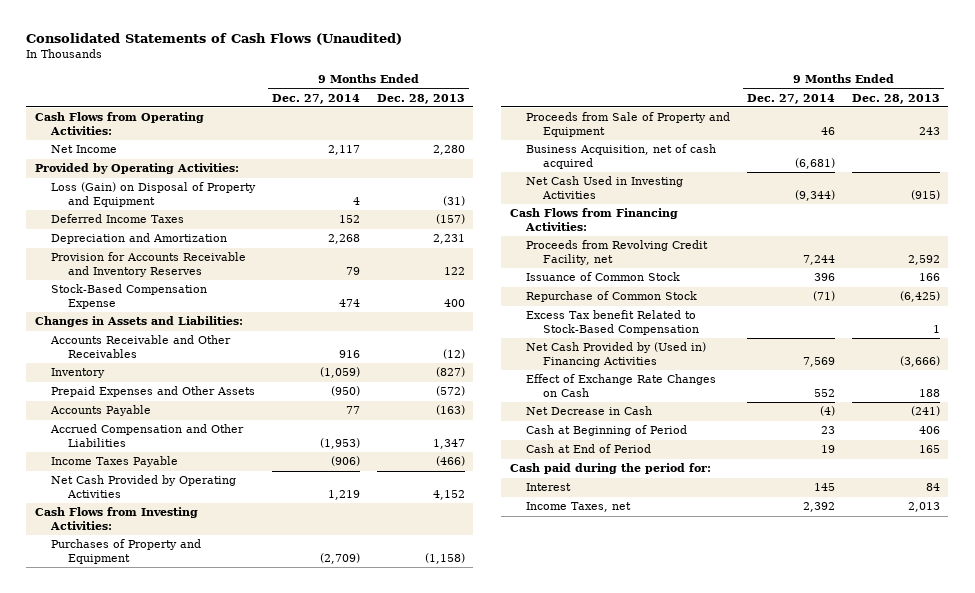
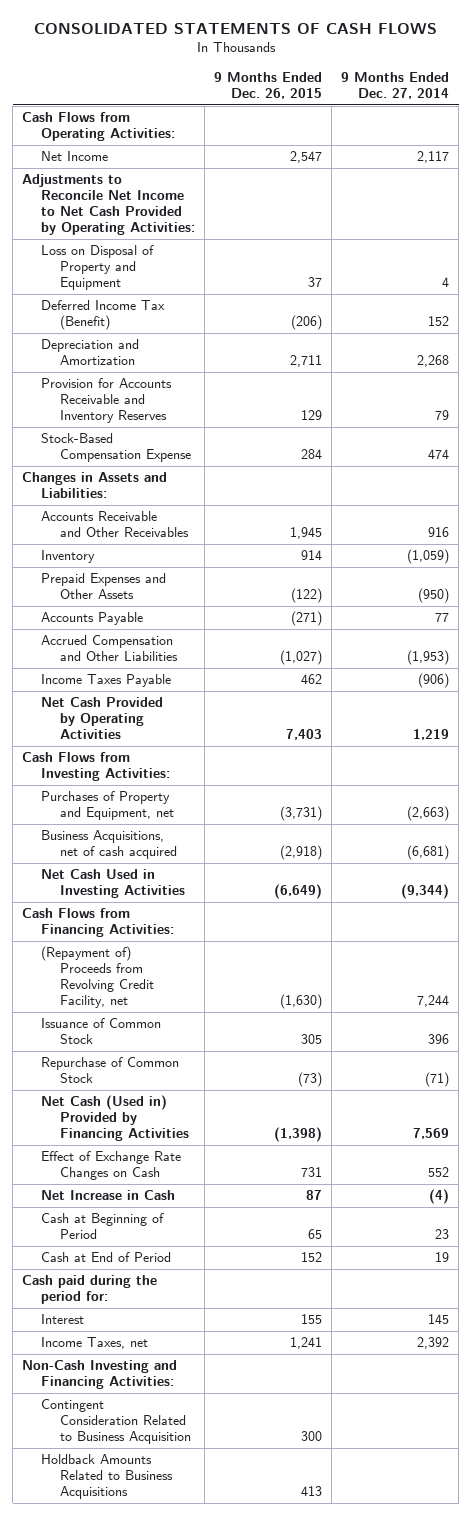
- Consolidated Statements of Cash Flows (Unaudited)
+ CONSOLIDATED STATEMENTS OF CASH FLOWS
- | 9 Months Ended Dec. 27, 2014 | 9 Months Ended Dec. 28, 2013
+ | 9 Months Ended Dec. 26, 2015 | 9 Months Ended Dec. 27, 2014
- Provided by Operating Activities:
- Loss (Gain) on Disposal of Property and Equipment | 4 | (31)
- Deferred Income Taxes | 152 | (157)
+ Adjustments to Reconcile Net Income to Net Cash Provided by Operating Activities:
+ Loss on Disposal of Property and Equipment | 37 | 4
+ Deferred Income Tax (Benefit) | (206) | 152
- Purchases of Property and Equipment | (2,709) | (1,158)
- Proceeds from Sale of Property and Equipment | 46 | 243
- Business Acquisition, net of cash acquired | (6,681) |
+ Purchases of Property and Equipment, net | (3,731) | (2,663)
+ Business Acquisitions, net of cash acquired | (2,918) | (6,681)
- Proceeds from Revolving Credit Facility, net | 7,244 | 2,592
+ (Repayment of) Proceeds from Revolving Credit Facility, net | (1,630) | 7,244
- Excess Tax benefit Related to Stock-Based Compensation | | 1
- Net Cash Provided by (Used in) Financing Activities | 7,569 | (3,666)
+ Net Cash (Used in) Provided by Financing Activities | (1,398) | 7,569
- Net Decrease in Cash | (4) | (241)
+ Net Increase in Cash | 87 | (4)
+ Non-Cash Investing and Financing Activities:
+ Contingent Consideration Related to Business Acquisition | 300 |
+ Holdback Amounts Related to Business Acquisitions | 413 |

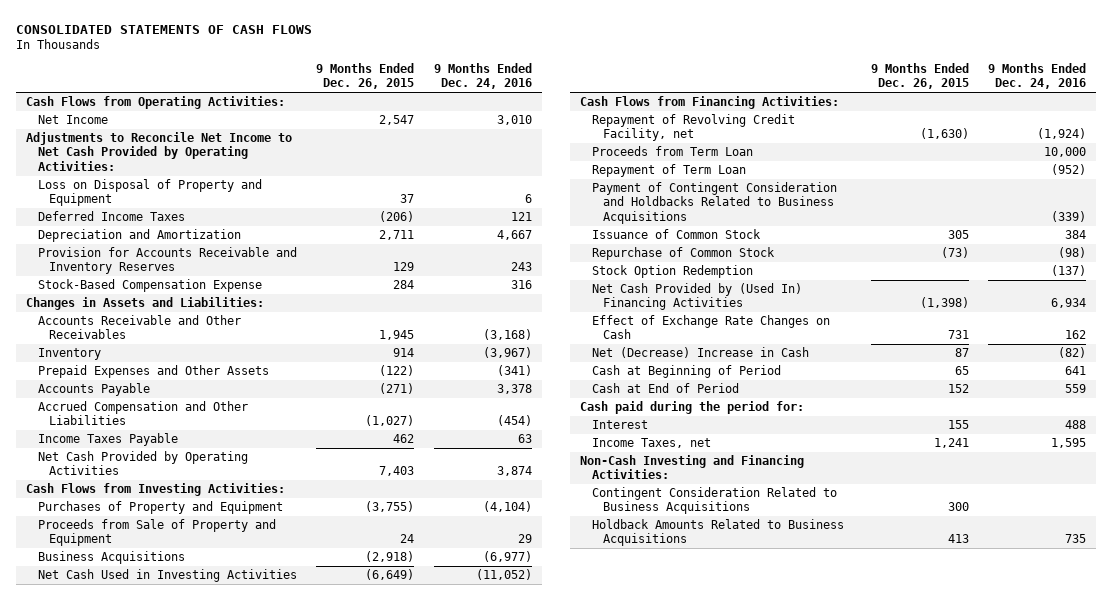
- | 9 Months Ended Dec. 26, 2015 | 9 Months Ended Dec. 27, 2014
+ | 9 Months Ended Dec. 26, 2015 | 9 Months Ended Dec. 24, 2016
- Deferred Income Tax (Benefit) | (206) | 152
+ Deferred Income Taxes | (206) | 121
- Purchases of Property and Equipment, net | (3,731) | (2,663)
- Business Acquisitions, net of cash acquired | (2,918) | (6,681)
+ Purchases of Property and Equipment | (3,755) | (4,104)
+ Proceeds from Sale of Property and Equipment | 24 | 29
+ Business Acquisitions | (2,918) | (6,977)
- (Repayment of) Proceeds from Revolving Credit Facility, net | (1,630) | 7,244
+ Repayment of Revolving Credit Facility, net | (1,630) | (1,924)
+ Proceeds from Term Loan | | 10,000
+ Repayment of Term Loan | | (952)
+ Payment of Contingent Consideration and Holdbacks Related to Business Acquisitions | | (339)
- Net Cash (Used in) Provided by Financing Activities | (1,398) | 7,569
+ Stock Option Redemption | | (137)
+ Net Cash Provided by (Used In) Financing Activities | (1,398) | 6,934
- Net Increase in Cash | 87 | (4)
+ Net (Decrease) Increase in Cash | 87 | (82)
- Contingent Consideration Related to Business Acquisition | 300 |
+ Contingent Consideration Related to Business Acquisitions | 300 |

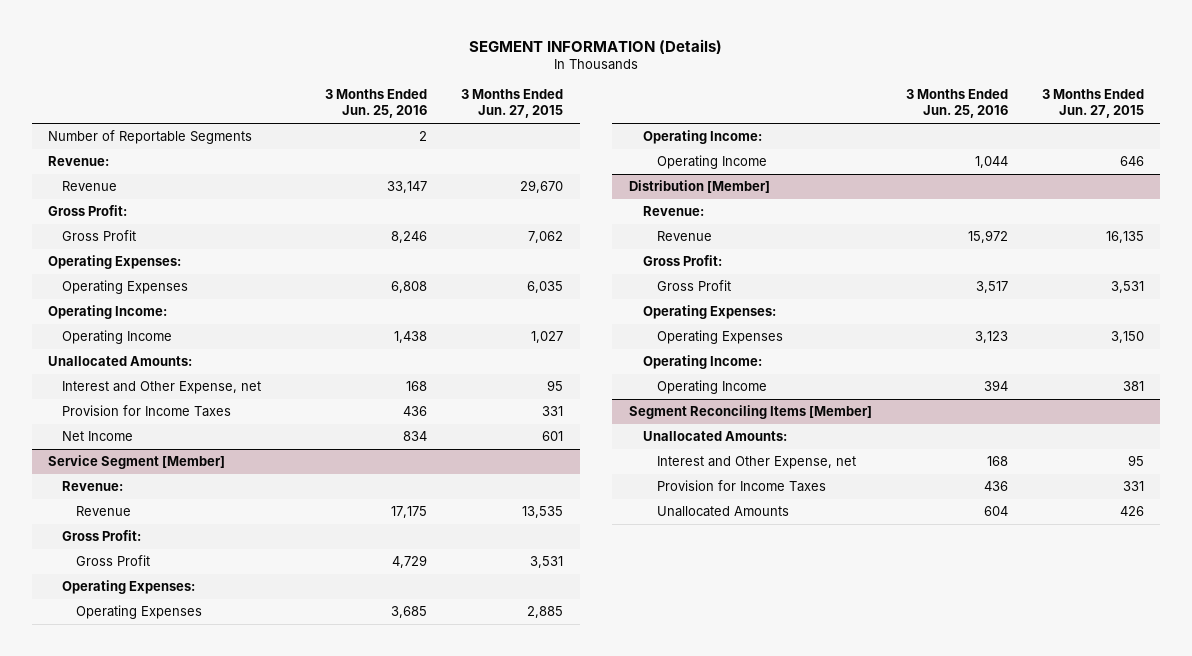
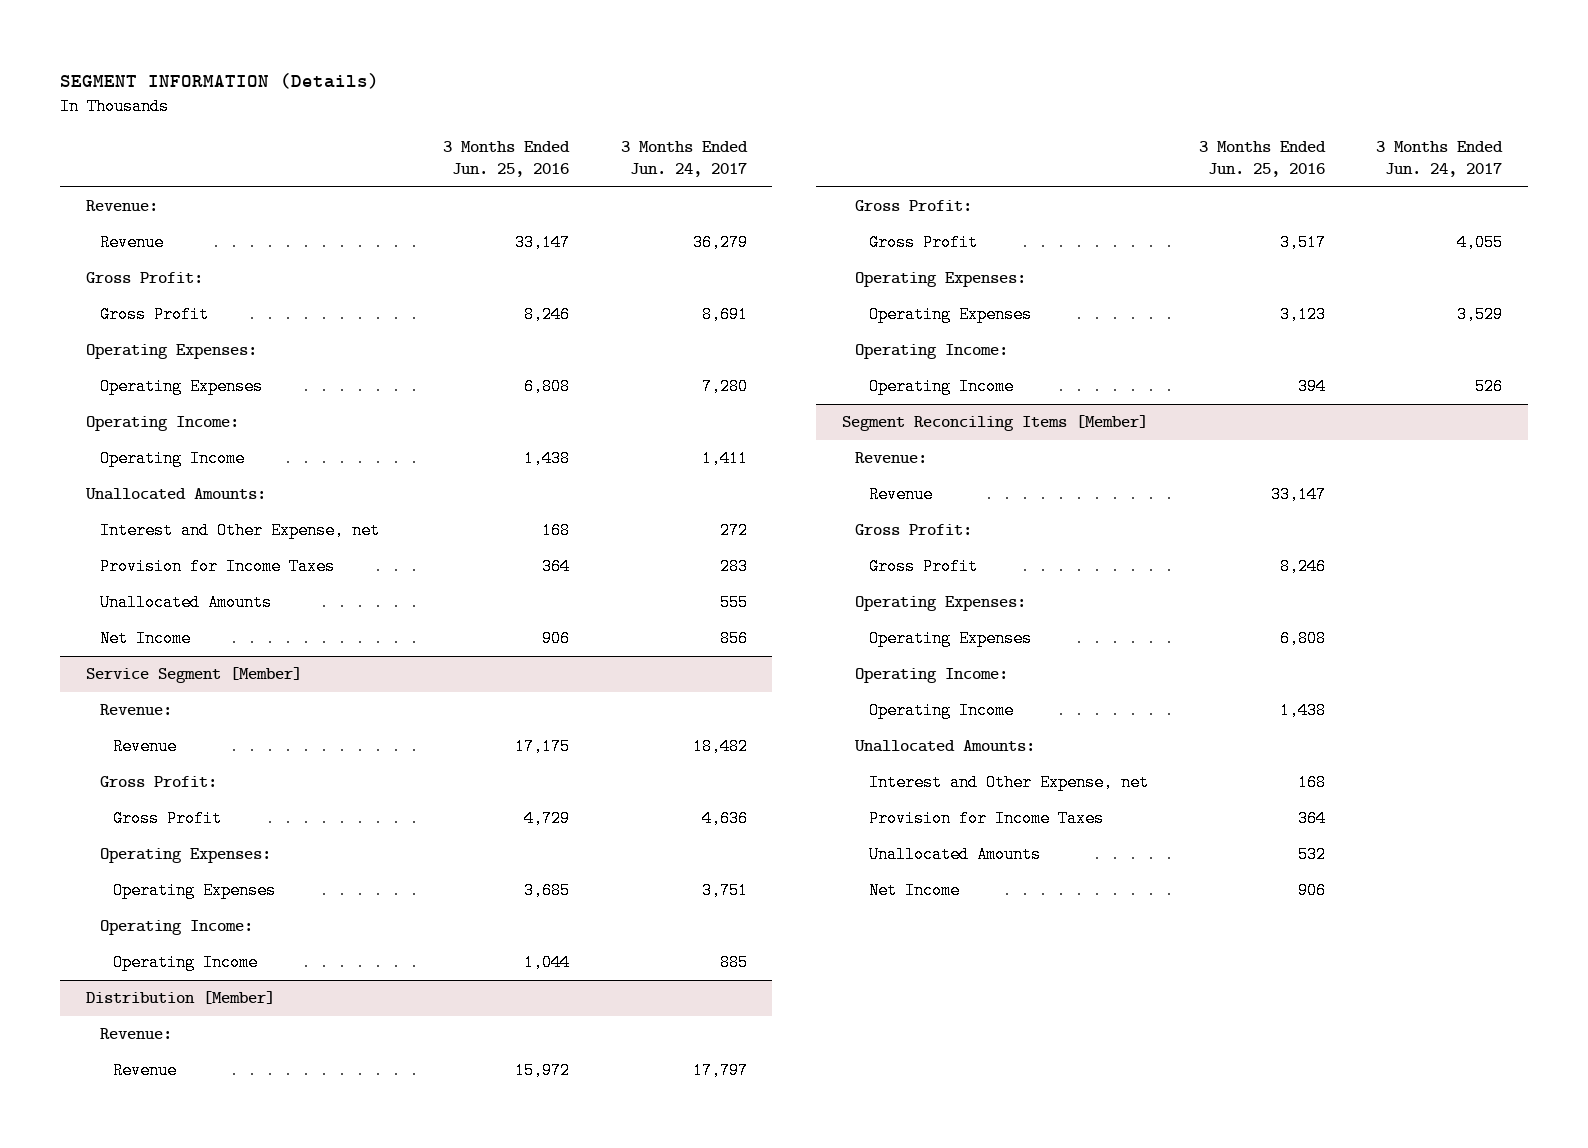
- | 3 Months Ended Jun. 25, 2016 | 3 Months Ended Jun. 27, 2015
+ | 3 Months Ended Jun. 25, 2016 | 3 Months Ended Jun. 24, 2017
- Number of Reportable Segments | 2 |
- Provision for Income Taxes | 436 | 331
- Net Income | 834 | 601
+ Provision for Income Taxes | 364 | 283
+ Unallocated Amounts | | 555
+ Net Income | 906 | 856
@ Segment Reconciling Items [Member]
+ Revenue:
+ Revenue | 33,147 |
+ Gross Profit:
+ Gross Profit | 8,246 |
+ Operating Expenses:
+ Operating Expenses | 6,808 |
+ Operating Income:
+ Operating Income | 1,438 |
- Provision for Income Taxes | 436 | 331
- Unallocated Amounts | 604 | 426
+ Provision for Income Taxes | 364 |
+ Unallocated Amounts | 532 |
+ Net Income | 906 |

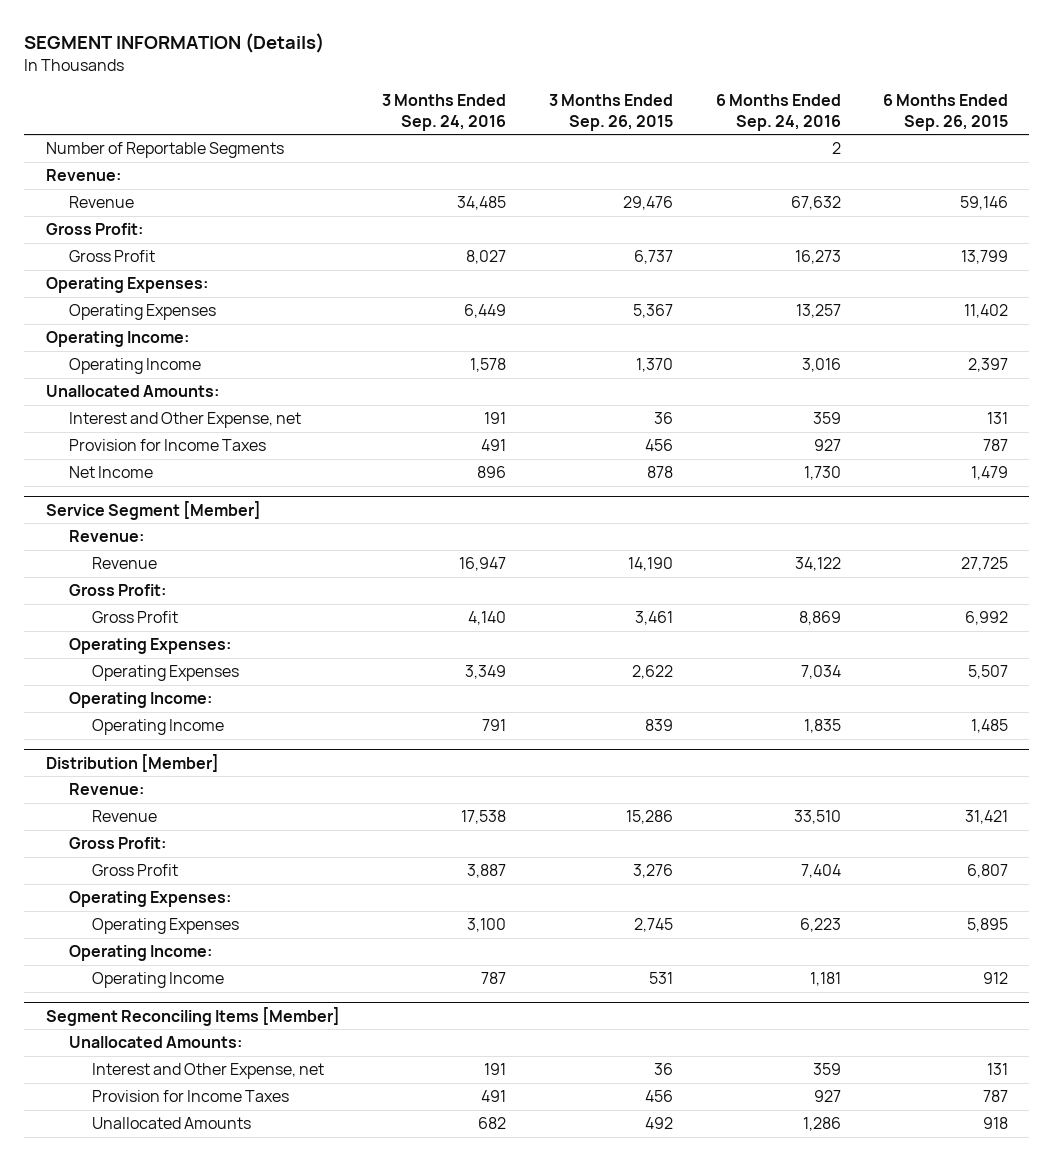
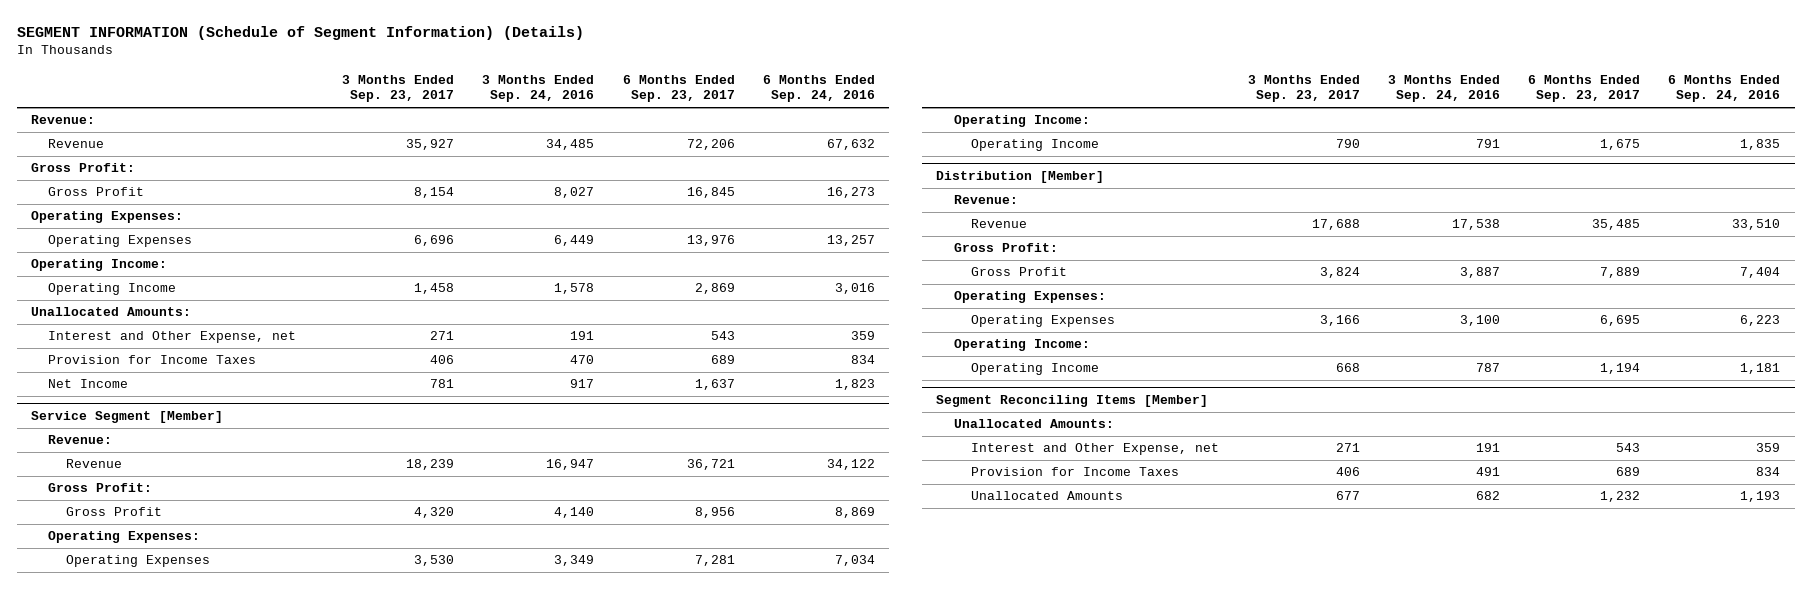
- SEGMENT INFORMATION (Details)
+ SEGMENT INFORMATION (Schedule of Segment Information) (Details)
- | 3 Months Ended Sep. 24, 2016 | 3 Months Ended Sep. 26, 2015 | 6 Months Ended Sep. 24, 2016 | 6 Months Ended Sep. 26, 2015
+ | 3 Months Ended Sep. 23, 2017 | 3 Months Ended Sep. 24, 2016 | 6 Months Ended Sep. 23, 2017 | 6 Months Ended Sep. 24, 2016
- Number of Reportable Segments | | | 2 |
- Provision for Income Taxes | 491 | 456 | 927 | 787
- Net Income | 896 | 878 | 1,730 | 1,479
+ Provision for Income Taxes | 406 | 470 | 689 | 834
+ Net Income | 781 | 917 | 1,637 | 1,823
@ Segment Reconciling Items [Member]
- Provision for Income Taxes | 491 | 456 | 927 | 787
- Unallocated Amounts | 682 | 492 | 1,286 | 918
+ Provision for Income Taxes | 406 | 491 | 689 | 834
+ Unallocated Amounts | 677 | 682 | 1,232 | 1,193

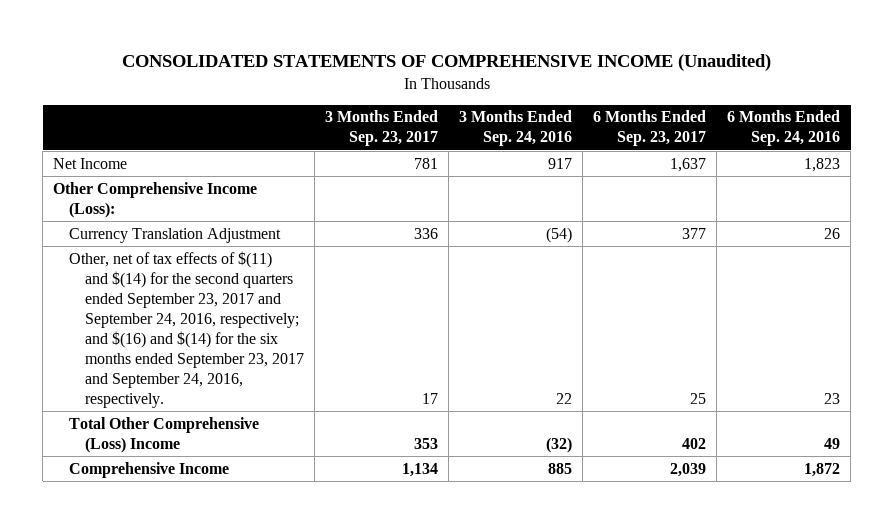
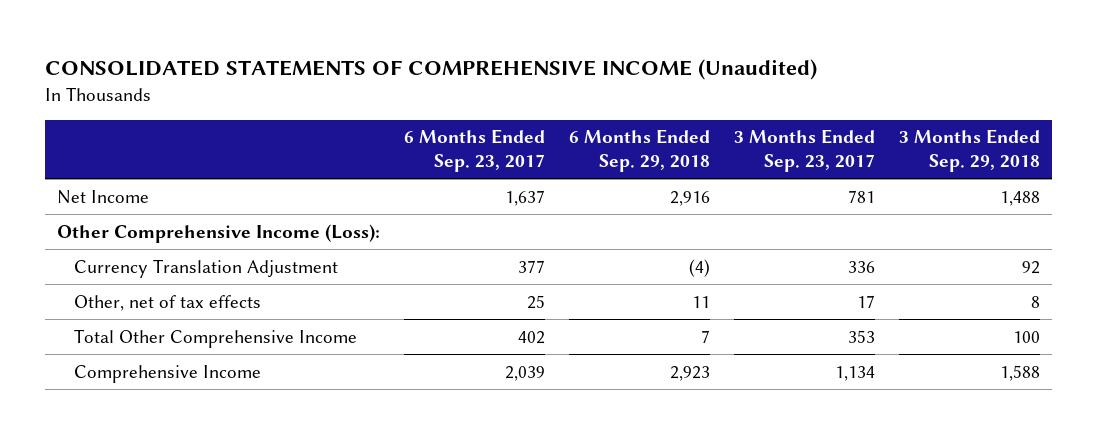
- | 3 Months Ended Sep. 23, 2017 | 3 Months Ended Sep. 24, 2016 | 6 Months Ended Sep. 23, 2017 | 6 Months Ended Sep. 24, 2016
+ | 6 Months Ended Sep. 23, 2017 | 6 Months Ended Sep. 29, 2018 | 3 Months Ended Sep. 23, 2017 | 3 Months Ended Sep. 29, 2018
- Other, net of tax effects of $(11) and $(14) for the second quarters ended September 23, 2017 and September 24, 2016, respectively; and $(16) and $(14) for the six months ended September 23, 2017 and September 24, 2016, respectively. | 17 | 22 | 25 | 23
- Total Other Comprehensive (Loss) Income | 353 | (32) | 402 | 49
+ Other, net of tax effects | 25 | 11 | 17 | 8
+ Total Other Comprehensive Income | 402 | 7 | 353 | 100

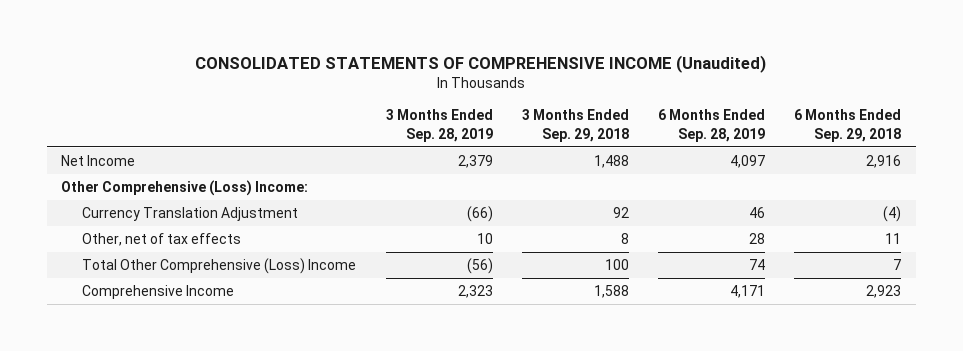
- | 6 Months Ended Sep. 23, 2017 | 6 Months Ended Sep. 29, 2018 | 3 Months Ended Sep. 23, 2017 | 3 Months Ended Sep. 29, 2018
+ | 3 Months Ended Sep. 28, 2019 | 3 Months Ended Sep. 29, 2018 | 6 Months Ended Sep. 28, 2019 | 6 Months Ended Sep. 29, 2018
- Other Comprehensive Income (Loss):
+ Other Comprehensive (Loss) Income:
- Total Other Comprehensive Income | 402 | 7 | 353 | 100
+ Total Other Comprehensive (Loss) Income | (56) | 100 | 74 | 7

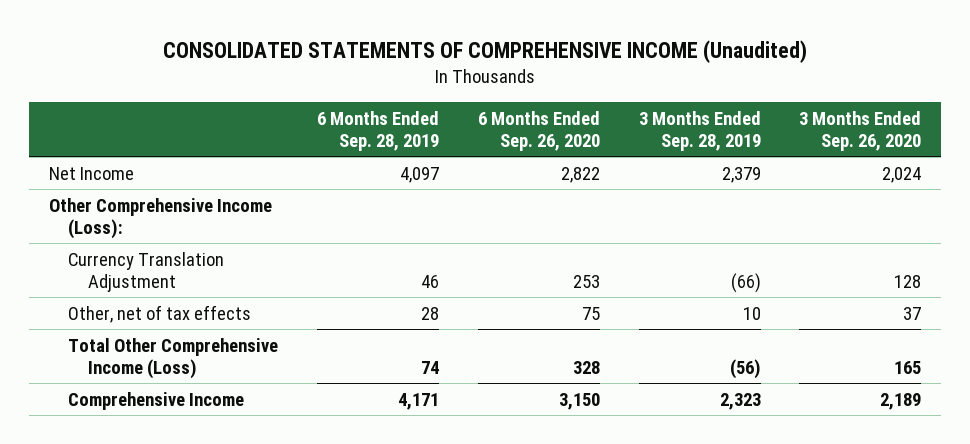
- | 3 Months Ended Sep. 28, 2019 | 3 Months Ended Sep. 29, 2018 | 6 Months Ended Sep. 28, 2019 | 6 Months Ended Sep. 29, 2018
+ | 6 Months Ended Sep. 28, 2019 | 6 Months Ended Sep. 26, 2020 | 3 Months Ended Sep. 28, 2019 | 3 Months Ended Sep. 26, 2020
- Other Comprehensive (Loss) Income:
+ Other Comprehensive Income (Loss):
- Total Other Comprehensive (Loss) Income | (56) | 100 | 74 | 7
+ Total Other Comprehensive Income (Loss) | 74 | 328 | (56) | 165

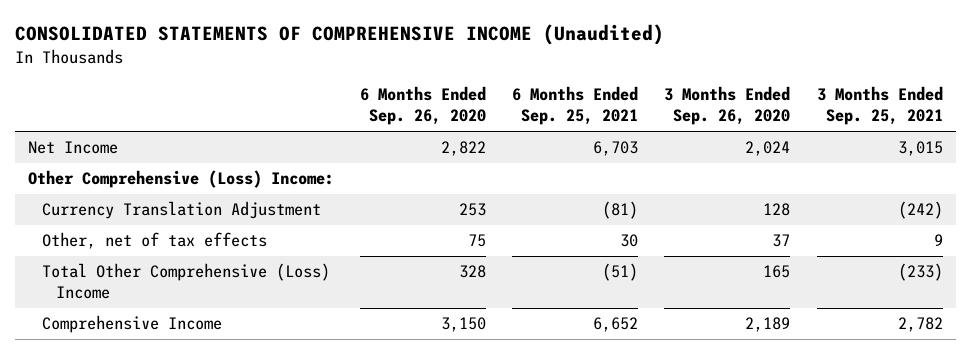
- | 6 Months Ended Sep. 28, 2019 | 6 Months Ended Sep. 26, 2020 | 3 Months Ended Sep. 28, 2019 | 3 Months Ended Sep. 26, 2020
+ | 6 Months Ended Sep. 26, 2020 | 6 Months Ended Sep. 25, 2021 | 3 Months Ended Sep. 26, 2020 | 3 Months Ended Sep. 25, 2021
- Other Comprehensive Income (Loss):
+ Other Comprehensive (Loss) Income:
- Total Other Comprehensive Income (Loss) | 74 | 328 | (56) | 165
+ Total Other Comprehensive (Loss) Income | 328 | (51) | 165 | (233)

